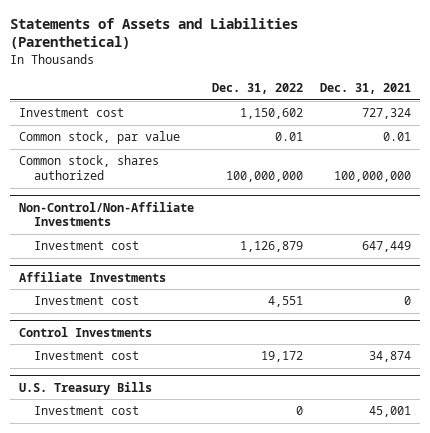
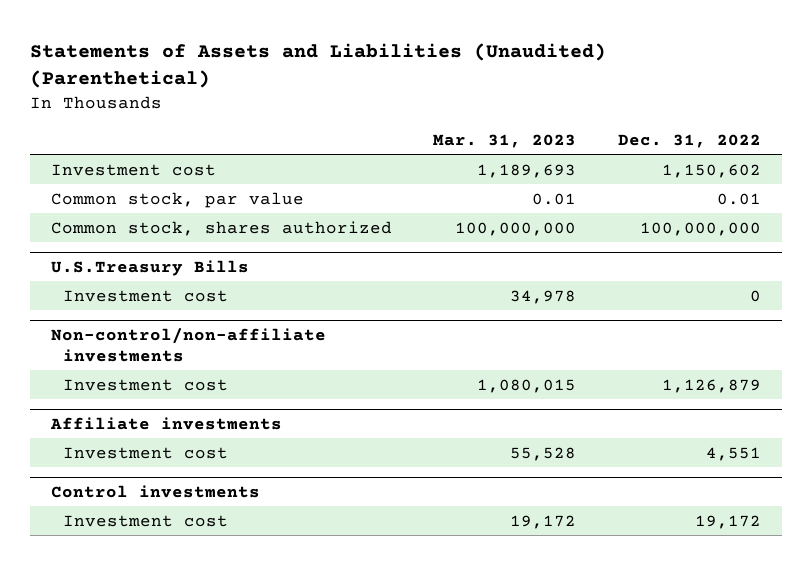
- Statements of Assets and Liabilities (Parenthetical)
+ Statements of Assets and Liabilities (Unaudited) (Parenthetical)
- | Dec. 31, 2022 | Dec. 31, 2021
+ | Mar. 31, 2023 | Dec. 31, 2022
- Non-Control/Non-Affiliate Investments
+ U.S.Treasury Bills
+ Investment cost | 34,978 | 0
+ Non-control/non-affiliate investments
- Affiliate Investments
+ Affiliate investments
- Control Investments
+ Control investments
- U.S. Treasury Bills
- Investment cost | 0 | 45,001

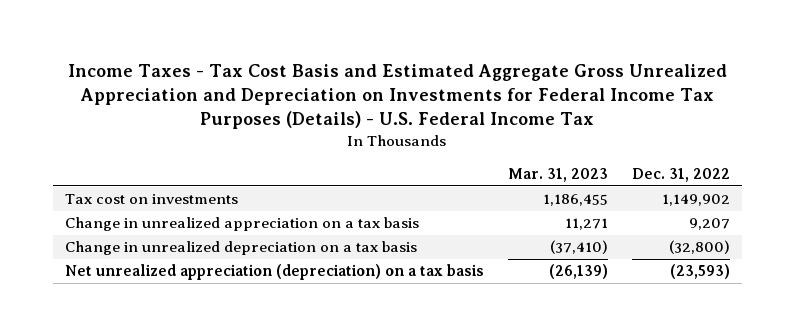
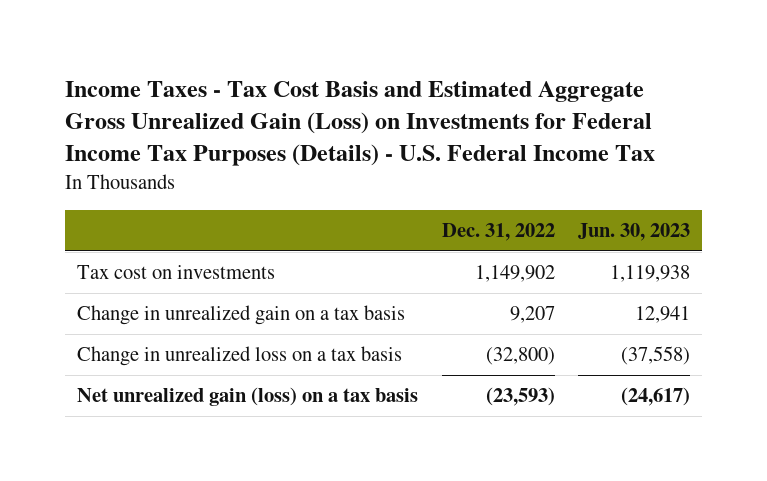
- Income Taxes - Tax Cost Basis and Estimated Aggregate Gross Unrealized Appreciation and Depreciation on Investments for Federal Income Tax Purposes (Details) - U.S. Federal Income Tax
+ Income Taxes - Tax Cost Basis and Estimated Aggregate Gross Unrealized Gain (Loss) on Investments for Federal Income Tax Purposes (Details) - U.S. Federal Income Tax
- | Mar. 31, 2023 | Dec. 31, 2022
+ | Dec. 31, 2022 | Jun. 30, 2023
- Change in unrealized appreciation on a tax basis | 11,271 | 9,207
- Change in unrealized depreciation on a tax basis | (37,410) | (32,800)
- Net unrealized appreciation (depreciation) on a tax basis | (26,139) | (23,593)
+ Change in unrealized gain on a tax basis | 9,207 | 12,941
+ Change in unrealized loss on a tax basis | (32,800) | (37,558)
+ Net unrealized gain (loss) on a tax basis | (23,593) | (24,617)

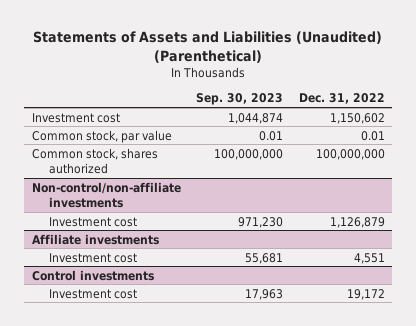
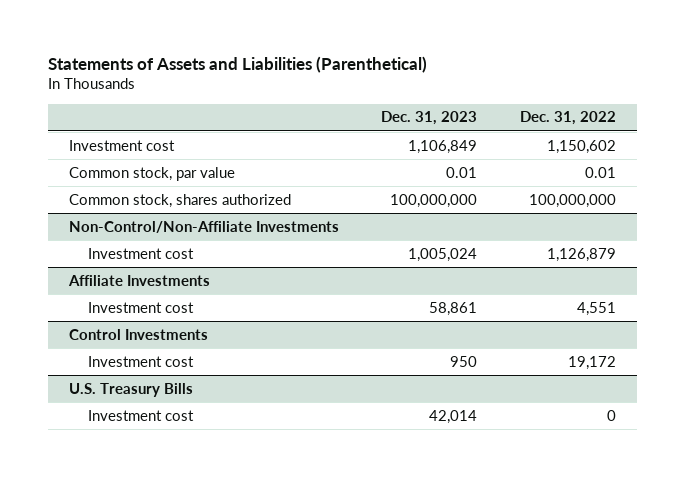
- Statements of Assets and Liabilities (Unaudited) (Parenthetical)
+ Statements of Assets and Liabilities (Parenthetical)
- | Sep. 30, 2023 | Dec. 31, 2022
+ | Dec. 31, 2023 | Dec. 31, 2022
- Non-control/non-affiliate investments
+ Non-Control/Non-Affiliate Investments
- Affiliate investments
+ Affiliate Investments
- Control investments
+ Control Investments
+ U.S. Treasury Bills
+ Investment cost | 42,014 | 0

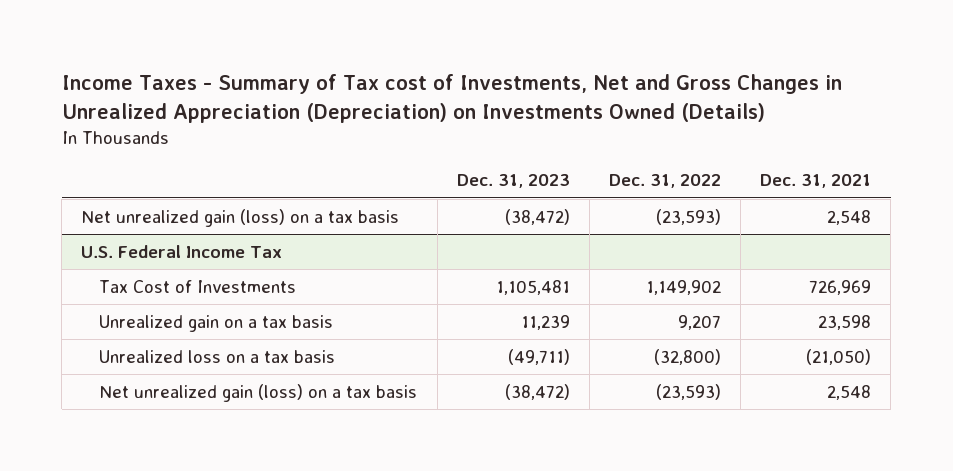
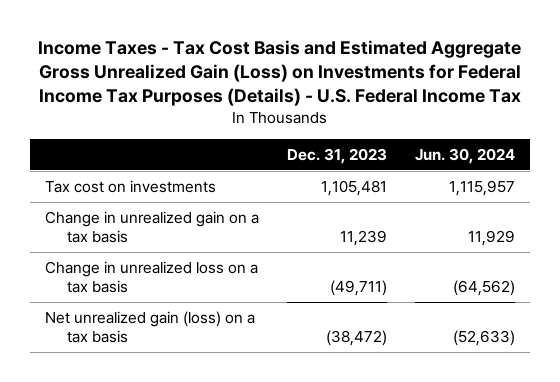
- Income Taxes - Summary of Tax cost of Investments, Net and Gross Changes in Unrealized Appreciation (Depreciation) on Investments Owned (Details)
+ Income Taxes - Tax Cost Basis and Estimated Aggregate Gross Unrealized Gain (Loss) on Investments for Federal Income Tax Purposes (Details) - U.S. Federal Income Tax
- | Dec. 31, 2023 | Dec. 31, 2022 | Dec. 31, 2021
+ | Dec. 31, 2023 | Jun. 30, 2024
- Net unrealized gain (loss) on a tax basis | (38,472) | (23,593) | 2,548
- U.S. Federal Income Tax
- Tax Cost of Investments | 1,105,481 | 1,149,902 | 726,969
- Unrealized gain on a tax basis | 11,239 | 9,207 | 23,598
- Unrealized loss on a tax basis | (49,711) | (32,800) | (21,050)
+ Tax cost on investments | 1,105,481 | 1,115,957
+ Change in unrealized gain on a tax basis | 11,239 | 11,929
+ Change in unrealized loss on a tax basis | (49,711) | (64,562)

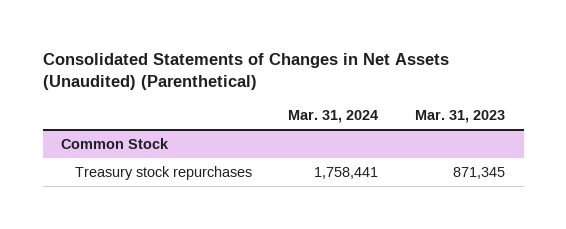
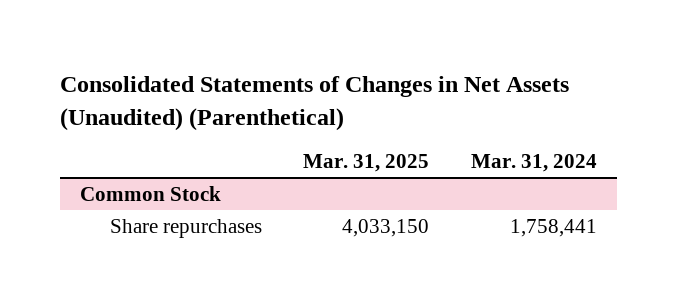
- | Mar. 31, 2024 | Mar. 31, 2023
+ | Mar. 31, 2025 | Mar. 31, 2024
@ Common Stock
- Treasury stock repurchases | 1,758,441 | 871,345
+ Share repurchases | 4,033,150 | 1,758,441

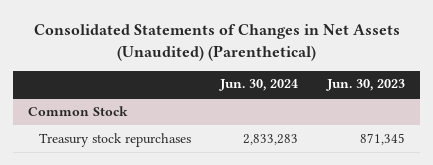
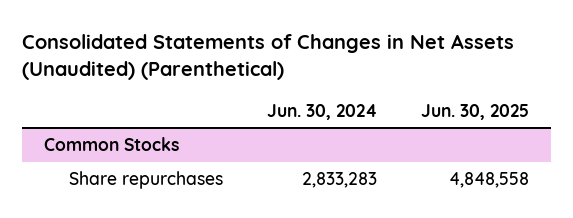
- | Jun. 30, 2024 | Jun. 30, 2023
+ | Jun. 30, 2024 | Jun. 30, 2025
- Common Stock
- Treasury stock repurchases | 2,833,283 | 871,345
+ Common Stocks
+ Share repurchases | 2,833,283 | 4,848,558

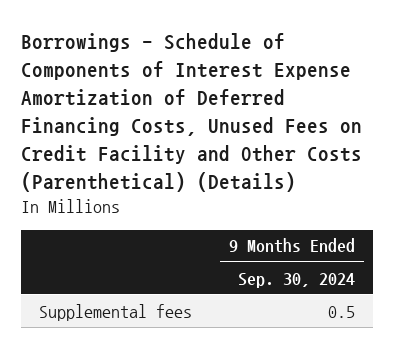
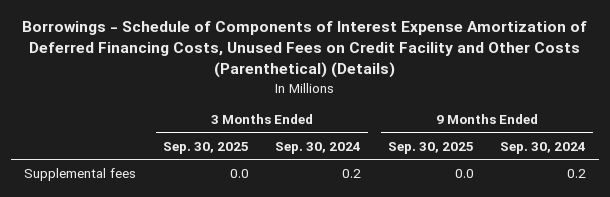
- | 9 Months Ended Sep. 30, 2024
+ | 3 Months Ended Sep. 30, 2025 | 3 Months Ended Sep. 30, 2024 | 9 Months Ended Sep. 30, 2025 | 9 Months Ended Sep. 30, 2024
- Supplemental fees | 0.5
+ Supplemental fees | 0.0 | 0.2 | 0.0 | 0.2

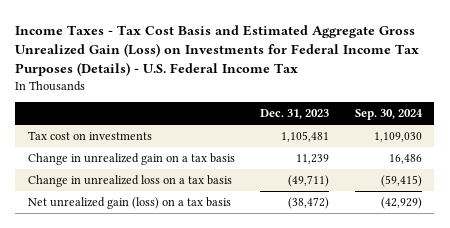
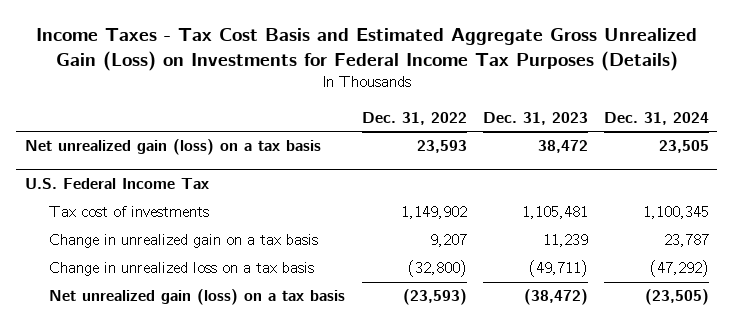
- Income Taxes - Tax Cost Basis and Estimated Aggregate Gross Unrealized Gain (Loss) on Investments for Federal Income Tax Purposes (Details) - U.S. Federal Income Tax
+ Income Taxes - Tax Cost Basis and Estimated Aggregate Gross Unrealized Gain (Loss) on Investments for Federal Income Tax Purposes (Details)
- | Dec. 31, 2023 | Sep. 30, 2024
+ | Dec. 31, 2022 | Dec. 31, 2023 | Dec. 31, 2024
- Tax cost on investments | 1,105,481 | 1,109,030
+ Net unrealized gain (loss) on a tax basis | 23,593 | 38,472 | 23,505
+ U.S. Federal Income Tax
+ Tax cost of investments | 1,149,902 | 1,105,481 | 1,100,345

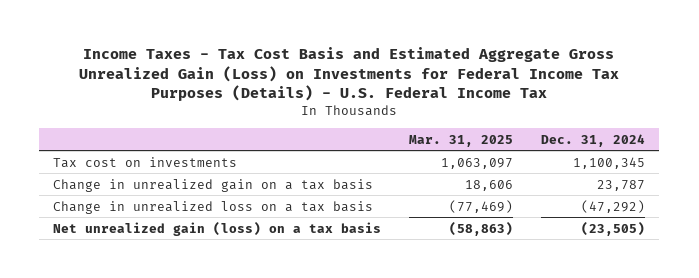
- Income Taxes - Tax Cost Basis and Estimated Aggregate Gross Unrealized Gain (Loss) on Investments for Federal Income Tax Purposes (Details)
+ Income Taxes - Tax Cost Basis and Estimated Aggregate Gross Unrealized Gain (Loss) on Investments for Federal Income Tax Purposes (Details) - U.S. Federal Income Tax
- | Dec. 31, 2022 | Dec. 31, 2023 | Dec. 31, 2024
+ | Mar. 31, 2025 | Dec. 31, 2024
- Net unrealized gain (loss) on a tax basis | 23,593 | 38,472 | 23,505
- U.S. Federal Income Tax
- Tax cost of investments | 1,149,902 | 1,105,481 | 1,100,345
+ Tax cost on investments | 1,063,097 | 1,100,345

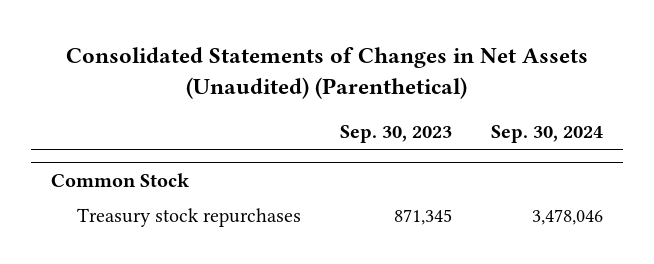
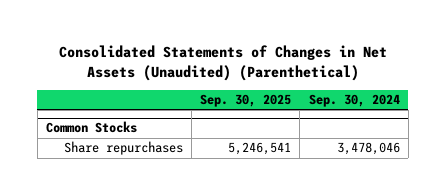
- | Sep. 30, 2023 | Sep. 30, 2024
+ | Sep. 30, 2025 | Sep. 30, 2024
- Common Stock
- Treasury stock repurchases | 871,345 | 3,478,046
+ Common Stocks
+ Share repurchases | 5,246,541 | 3,478,046

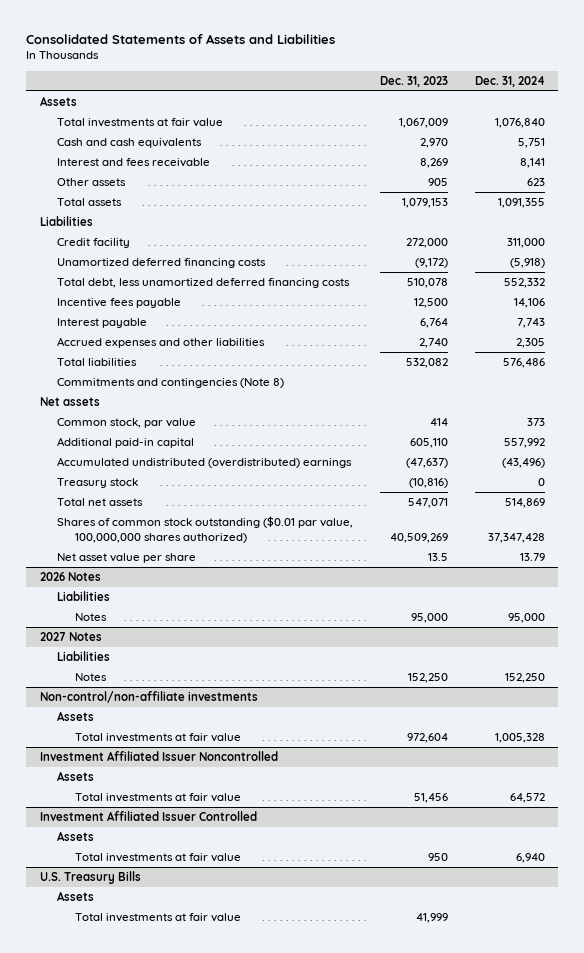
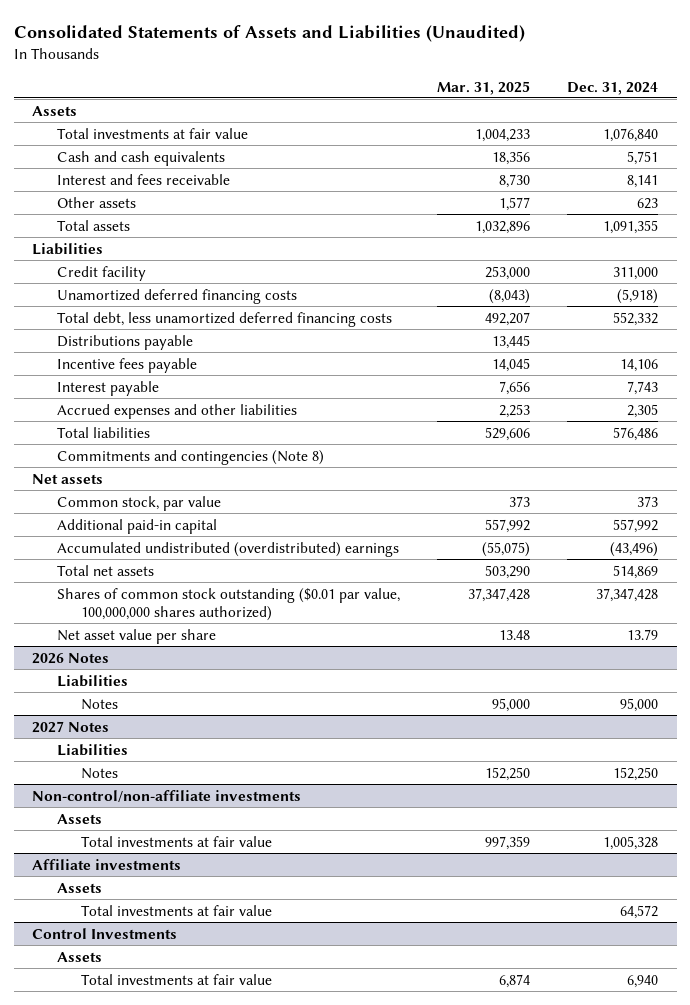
- Consolidated Statements of Assets and Liabilities
+ Consolidated Statements of Assets and Liabilities (Unaudited)
- | Dec. 31, 2023 | Dec. 31, 2024
+ | Mar. 31, 2025 | Dec. 31, 2024
+ Distributions payable | 13,445 |
- Treasury stock | (10,816) | 0
- Investment Affiliated Issuer Noncontrolled
+ Affiliate investments
- Investment Affiliated Issuer Controlled
+ Control Investments
- U.S. Treasury Bills
- Assets
- Total investments at fair value | 41,999 |

